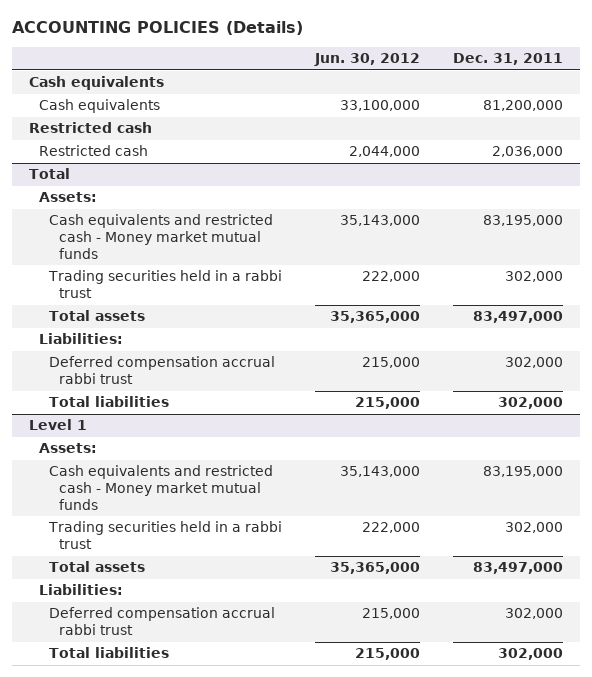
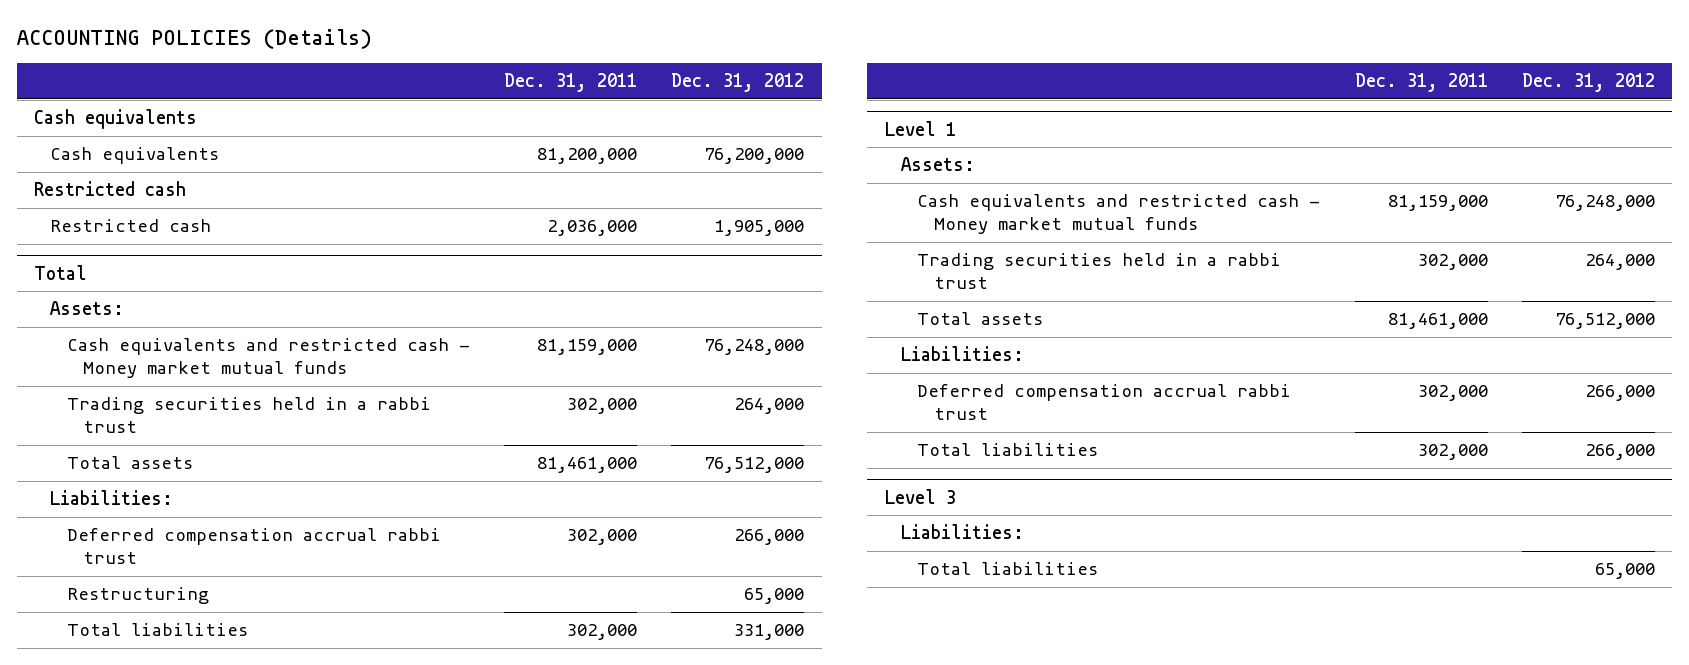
- | Jun. 30, 2012 | Dec. 31, 2011
+ | Dec. 31, 2011 | Dec. 31, 2012
@ Total
- Cash equivalents and restricted cash - Money market mutual funds | 35,143,000 | 83,195,000
+ Cash equivalents and restricted cash - Money market mutual funds | 81,159,000 | 76,248,000
- Total assets | 35,365,000 | 83,497,000
+ Total assets | 81,461,000 | 76,512,000
+ Restructuring | | 65,000
@ Level 1
- Cash equivalents and restricted cash - Money market mutual funds | 35,143,000 | 83,195,000
+ Cash equivalents and restricted cash - Money market mutual funds | 81,159,000 | 76,248,000
- Total assets | 35,365,000 | 83,497,000
+ Total assets | 81,461,000 | 76,512,000
+ Level 3
+ Liabilities:
+ Total liabilities | | 65,000

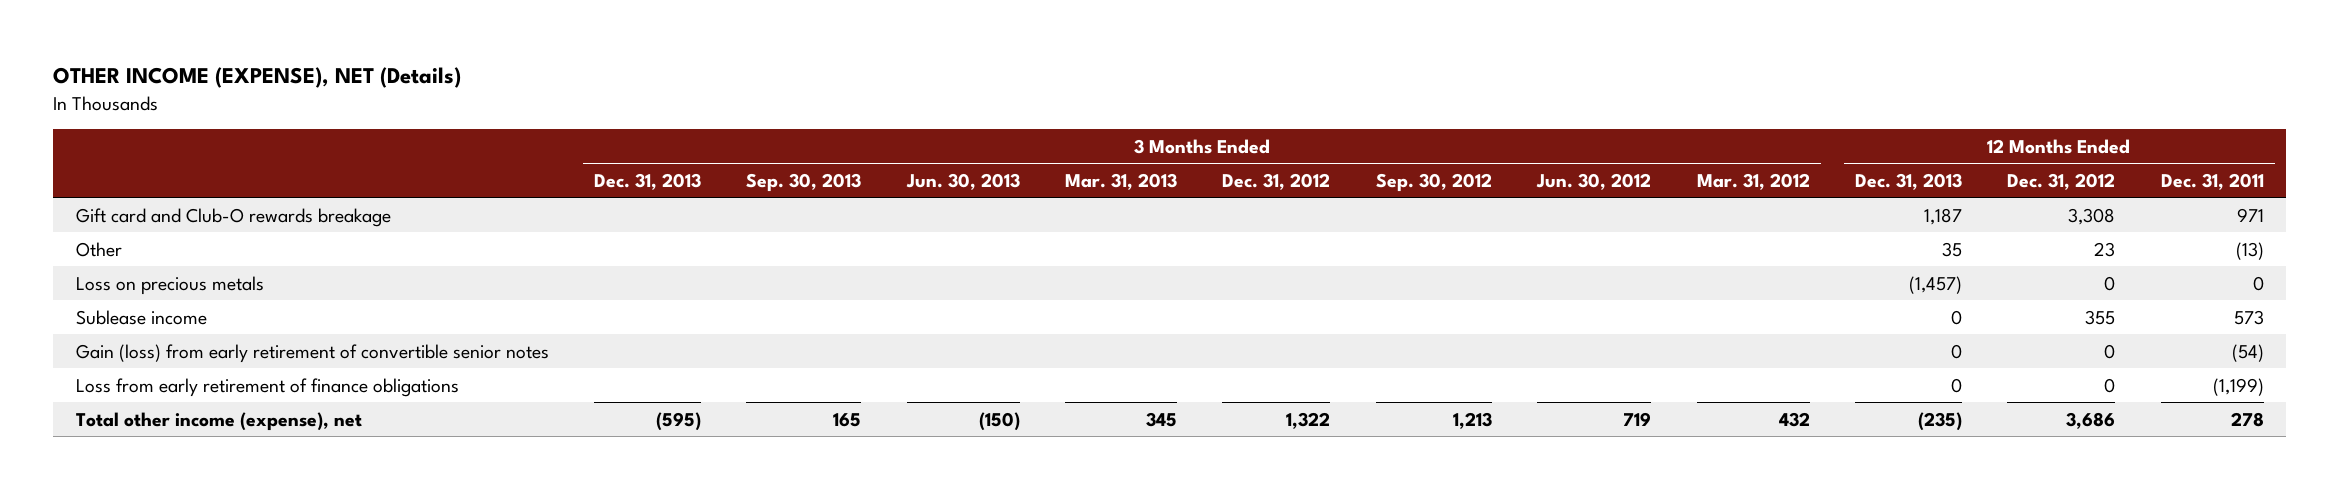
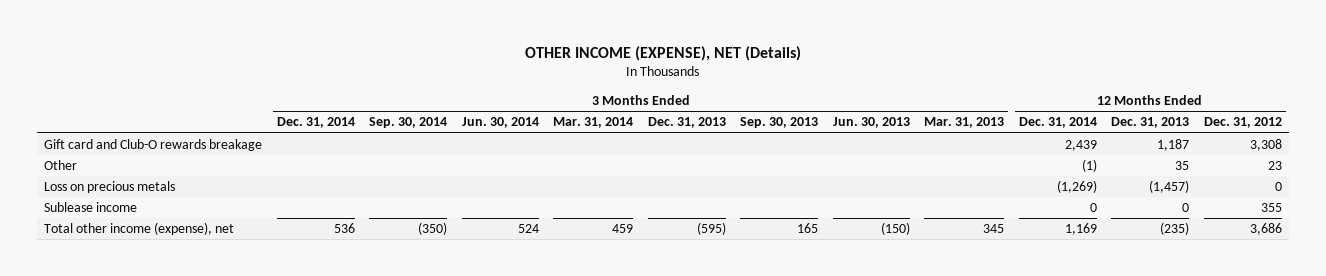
- | 3 Months Ended Dec. 31, 2013 | 3 Months Ended Sep. 30, 2013 | 3 Months Ended Jun. 30, 2013 | 3 Months Ended Mar. 31, 2013 | 3 Months Ended Dec. 31, 2012 | 3 Months Ended Sep. 30, 2012 | 3 Months Ended Jun. 30, 2012 | 3 Months Ended Mar. 31, 2012 | 12 Months Ended Dec. 31, 2013 | 12 Months Ended Dec. 31, 2012 | 12 Months Ended Dec. 31, 2011
+ | 3 Months Ended Dec. 31, 2014 | 3 Months Ended Sep. 30, 2014 | 3 Months Ended Jun. 30, 2014 | 3 Months Ended Mar. 31, 2014 | 3 Months Ended Dec. 31, 2013 | 3 Months Ended Sep. 30, 2013 | 3 Months Ended Jun. 30, 2013 | 3 Months Ended Mar. 31, 2013 | 12 Months Ended Dec. 31, 2014 | 12 Months Ended Dec. 31, 2013 | 12 Months Ended Dec. 31, 2012
- Gain (loss) from early retirement of convertible senior notes | | | | | | | | | 0 | 0 | (54)
- Loss from early retirement of finance obligations | | | | | | | | | 0 | 0 | (1,199)

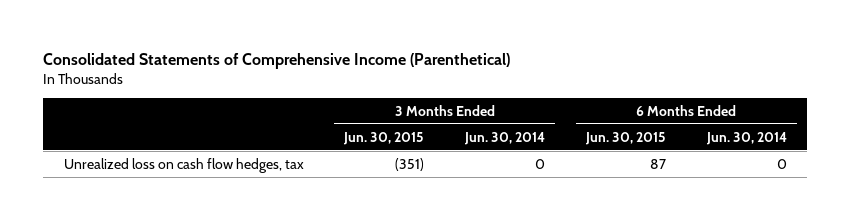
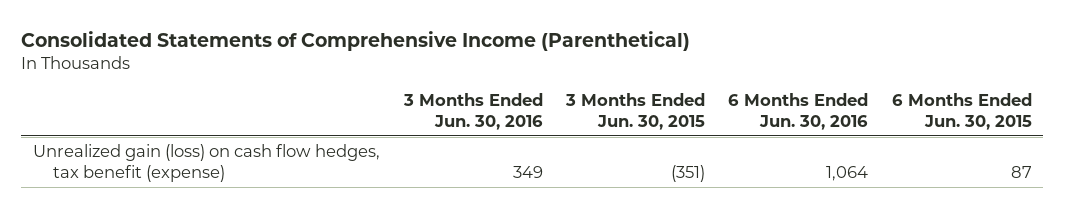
- | 3 Months Ended Jun. 30, 2015 | 3 Months Ended Jun. 30, 2014 | 6 Months Ended Jun. 30, 2015 | 6 Months Ended Jun. 30, 2014
+ | 3 Months Ended Jun. 30, 2016 | 3 Months Ended Jun. 30, 2015 | 6 Months Ended Jun. 30, 2016 | 6 Months Ended Jun. 30, 2015
- Unrealized loss on cash flow hedges, tax | (351) | 0 | 87 | 0
+ Unrealized gain (loss) on cash flow hedges, tax benefit (expense) | 349 | (351) | 1,064 | 87

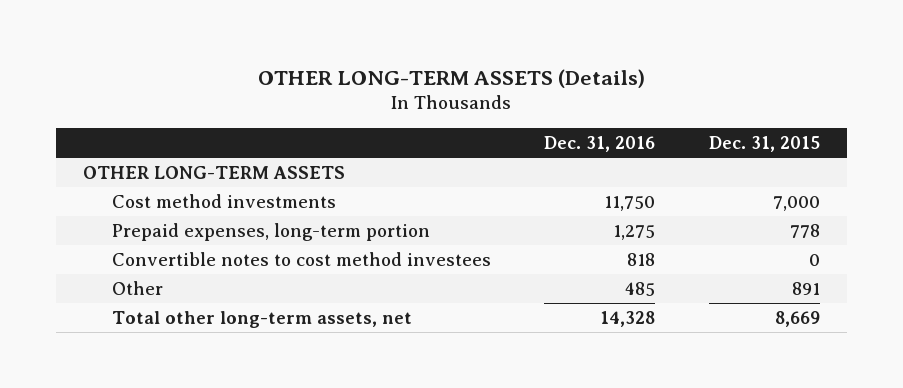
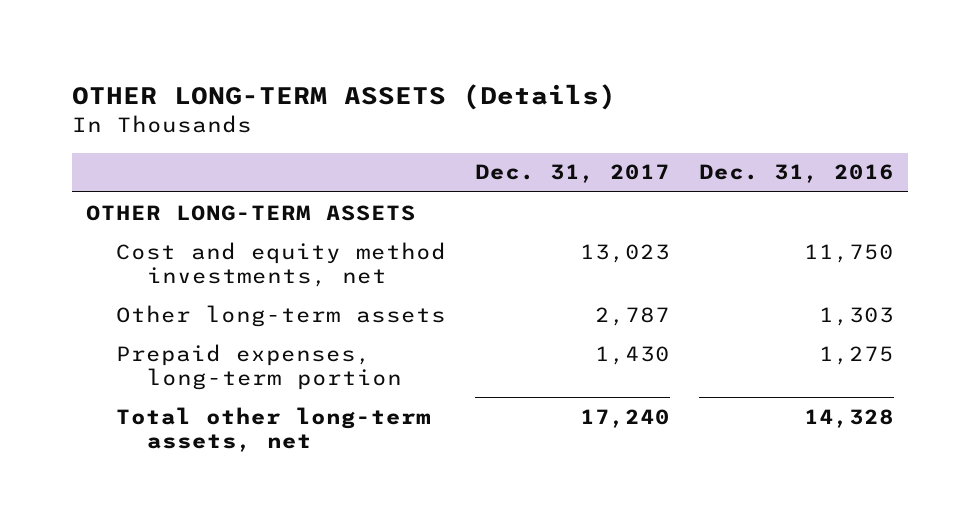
- | Dec. 31, 2016 | Dec. 31, 2015
+ | Dec. 31, 2017 | Dec. 31, 2016
- Cost method investments | 11,750 | 7,000
+ Cost and equity method investments, net | 13,023 | 11,750
+ Other long-term assets | 2,787 | 1,303
- Convertible notes to cost method investees | 818 | 0
- Other | 485 | 891

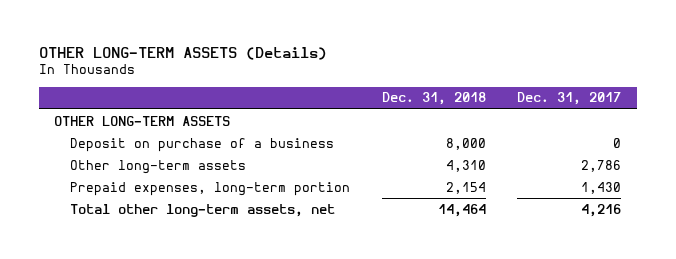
- | Dec. 31, 2017 | Dec. 31, 2016
+ | Dec. 31, 2018 | Dec. 31, 2017
- Cost and equity method investments, net | 13,023 | 11,750
- Other long-term assets | 2,787 | 1,303
+ Deposit on purchase of a business | 8,000 | 0
+ Other long-term assets | 4,310 | 2,786
- Total other long-term assets, net | 17,240 | 14,328
+ Total other long-term assets, net | 14,464 | 4,216

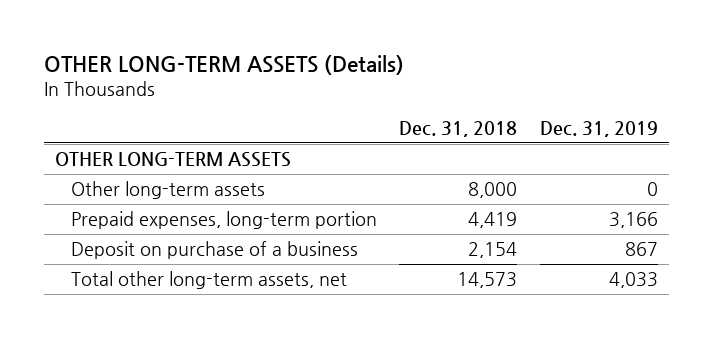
- | Dec. 31, 2018 | Dec. 31, 2017
+ | Dec. 31, 2018 | Dec. 31, 2019
- Deposit on purchase of a business | 8,000 | 0
- Other long-term assets | 4,310 | 2,786
- Prepaid expenses, long-term portion | 2,154 | 1,430
- Total other long-term assets, net | 14,464 | 4,216
+ Other long-term assets | 8,000 | 0
+ Prepaid expenses, long-term portion | 4,419 | 3,166
+ Deposit on purchase of a business | 2,154 | 867
+ Total other long-term assets, net | 14,573 | 4,033

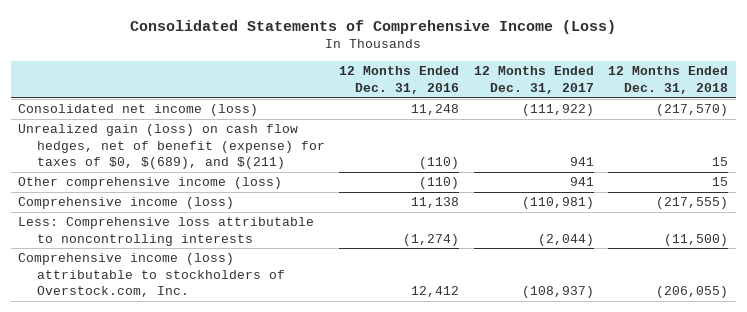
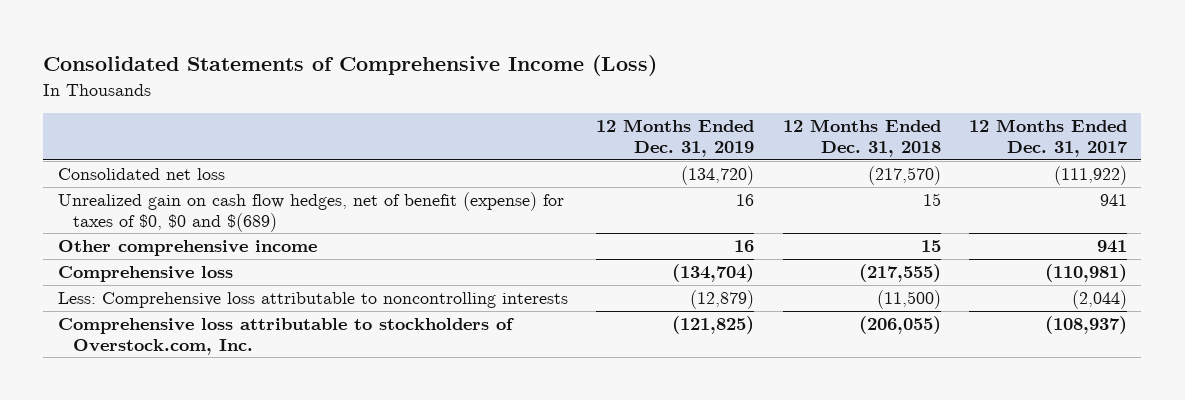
- | 12 Months Ended Dec. 31, 2016 | 12 Months Ended Dec. 31, 2017 | 12 Months Ended Dec. 31, 2018
+ | 12 Months Ended Dec. 31, 2019 | 12 Months Ended Dec. 31, 2018 | 12 Months Ended Dec. 31, 2017
- Consolidated net income (loss) | 11,248 | (111,922) | (217,570)
- Unrealized gain (loss) on cash flow hedges, net of benefit (expense) for taxes of $0, $(689), and $(211) | (110) | 941 | 15
- Other comprehensive income (loss) | (110) | 941 | 15
- Comprehensive income (loss) | 11,138 | (110,981) | (217,555)
+ Consolidated net loss | (134,720) | (217,570) | (111,922)
+ Unrealized gain on cash flow hedges, net of benefit (expense) for taxes of $0, $0 and $(689) | 16 | 15 | 941
+ Other comprehensive income | 16 | 15 | 941
+ Comprehensive loss | (134,704) | (217,555) | (110,981)
- Comprehensive income (loss) attributable to stockholders of Overstock.com, Inc. | 12,412 | (108,937) | (206,055)
+ Comprehensive loss attributable to stockholders of Overstock.com, Inc. | (121,825) | (206,055) | (108,937)

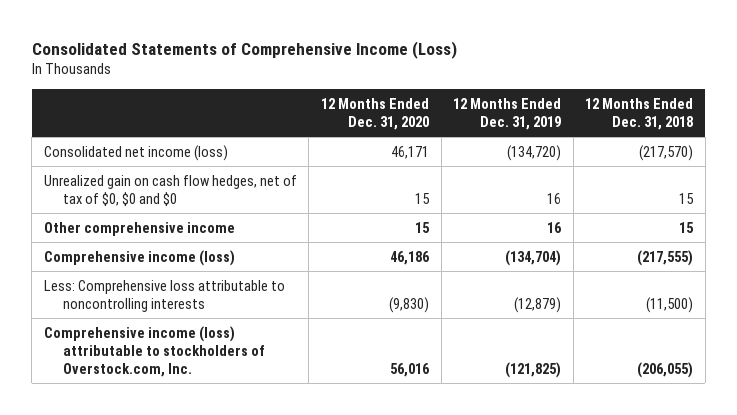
- | 12 Months Ended Dec. 31, 2019 | 12 Months Ended Dec. 31, 2018 | 12 Months Ended Dec. 31, 2017
+ | 12 Months Ended Dec. 31, 2020 | 12 Months Ended Dec. 31, 2019 | 12 Months Ended Dec. 31, 2018
- Consolidated net loss | (134,720) | (217,570) | (111,922)
- Unrealized gain on cash flow hedges, net of benefit (expense) for taxes of $0, $0 and $(689) | 16 | 15 | 941
+ Consolidated net income (loss) | 46,171 | (134,720) | (217,570)
+ Unrealized gain on cash flow hedges, net of tax of $0, $0 and $0 | 15 | 16 | 15
- Comprehensive loss | (134,704) | (217,555) | (110,981)
+ Comprehensive income (loss) | 46,186 | (134,704) | (217,555)
- Comprehensive loss attributable to stockholders of Overstock.com, Inc. | (121,825) | (206,055) | (108,937)
+ Comprehensive income (loss) attributable to stockholders of Overstock.com, Inc. | 56,016 | (121,825) | (206,055)

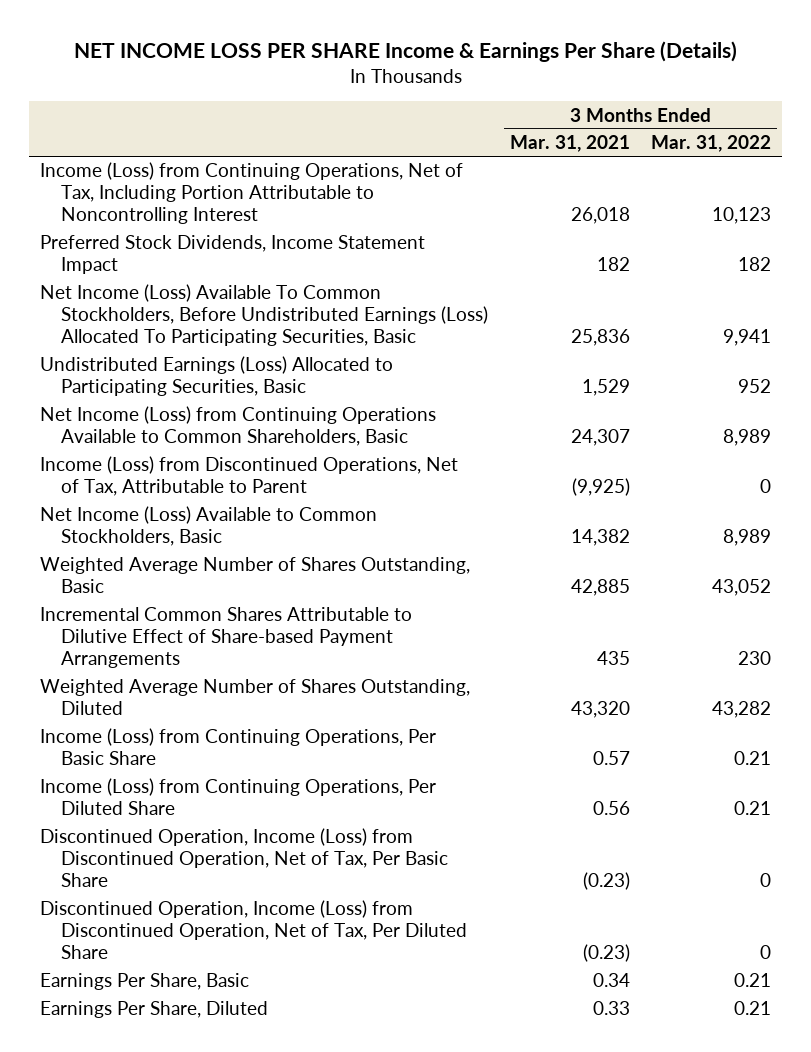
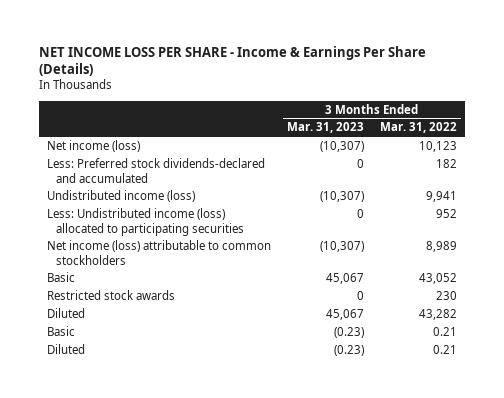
- NET INCOME LOSS PER SHARE Income & Earnings Per Share (Details)
+ NET INCOME LOSS PER SHARE - Income & Earnings Per Share (Details)
- | 3 Months Ended Mar. 31, 2021 | 3 Months Ended Mar. 31, 2022
+ | 3 Months Ended Mar. 31, 2023 | 3 Months Ended Mar. 31, 2022
- Income (Loss) from Continuing Operations, Net of Tax, Including Portion Attributable to Noncontrolling Interest | 26,018 | 10,123
- Preferred Stock Dividends, Income Statement Impact | 182 | 182
- Net Income (Loss) Available To Common Stockholders, Before Undistributed Earnings (Loss) Allocated To Participating Securities, Basic | 25,836 | 9,941
- Undistributed Earnings (Loss) Allocated to Participating Securities, Basic | 1,529 | 952
- Net Income (Loss) from Continuing Operations Available to Common Shareholders, Basic | 24,307 | 8,989
- Income (Loss) from Discontinued Operations, Net of Tax, Attributable to Parent | (9,925) | 0
- Net Income (Loss) Available to Common Stockholders, Basic | 14,382 | 8,989
- Weighted Average Number of Shares Outstanding, Basic | 42,885 | 43,052
- Incremental Common Shares Attributable to Dilutive Effect of Share-based Payment Arrangements | 435 | 230
- Weighted Average Number of Shares Outstanding, Diluted | 43,320 | 43,282
- Income (Loss) from Continuing Operations, Per Basic Share | 0.57 | 0.21
- Income (Loss) from Continuing Operations, Per Diluted Share | 0.56 | 0.21
- Discontinued Operation, Income (Loss) from Discontinued Operation, Net of Tax, Per Basic Share | (0.23) | 0
- Discontinued Operation, Income (Loss) from Discontinued Operation, Net of Tax, Per Diluted Share | (0.23) | 0
- Earnings Per Share, Basic | 0.34 | 0.21
- Earnings Per Share, Diluted | 0.33 | 0.21
+ Net income (loss) | (10,307) | 10,123
+ Less: Preferred stock dividends-declared and accumulated | 0 | 182
+ Undistributed income (loss) | (10,307) | 9,941
+ Less: Undistributed income (loss) allocated to participating securities | 0 | 952
+ Net income (loss) attributable to common stockholders | (10,307) | 8,989
+ Basic | 45,067 | 43,052
+ Restricted stock awards | 0 | 230
+ Diluted | 45,067 | 43,282
+ Basic | (0.23) | 0.21
+ Diluted | (0.23) | 0.21

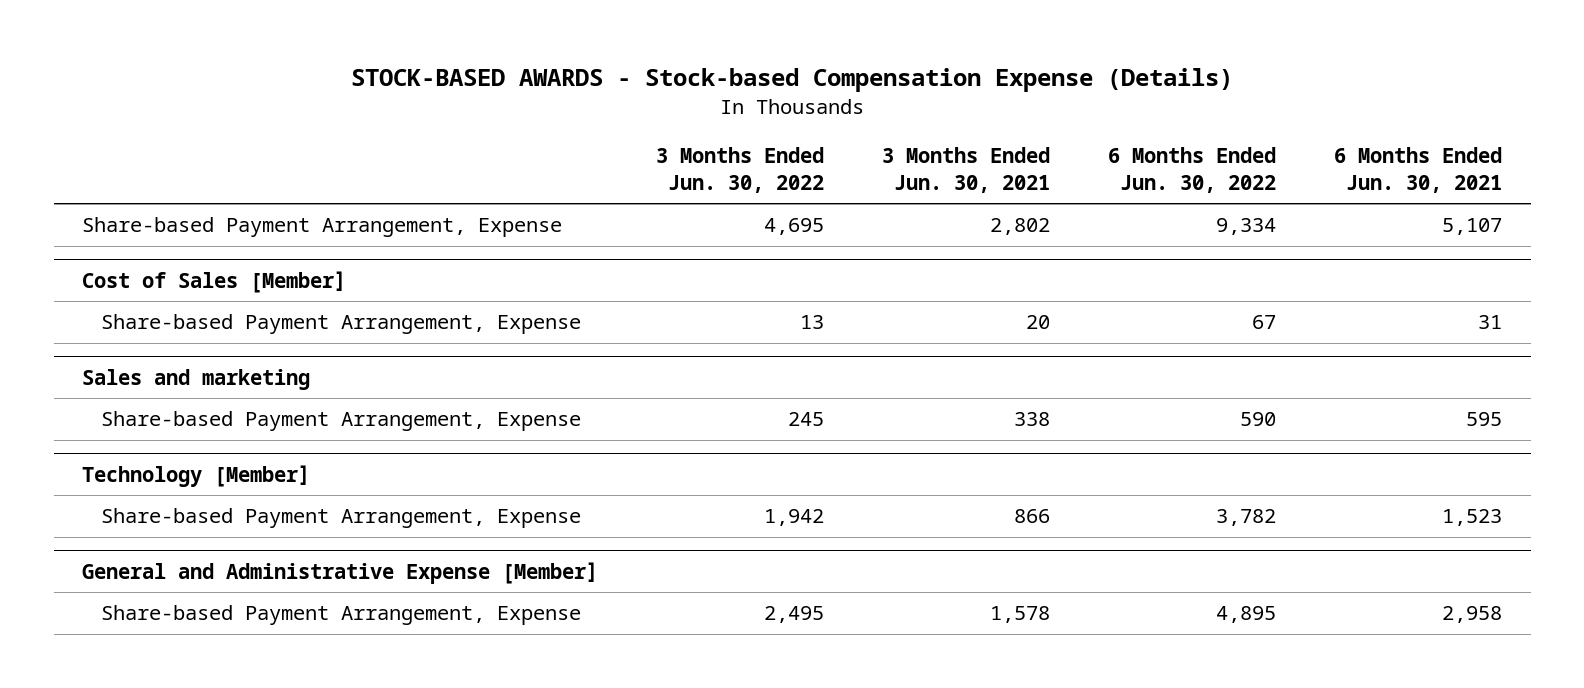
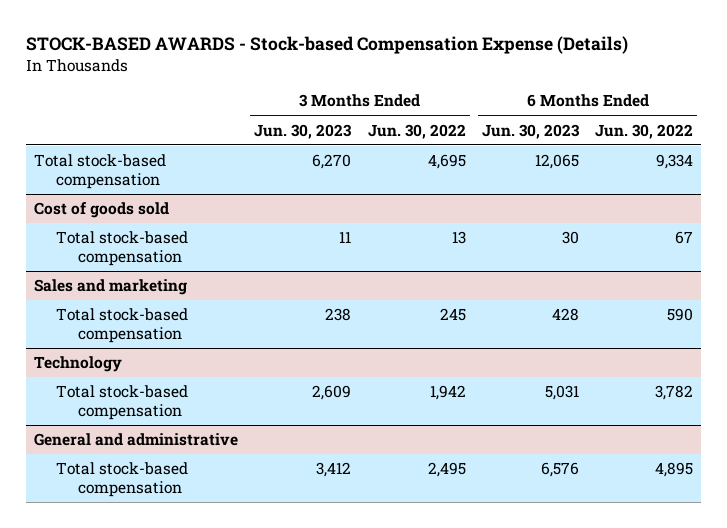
- | 3 Months Ended Jun. 30, 2022 | 3 Months Ended Jun. 30, 2021 | 6 Months Ended Jun. 30, 2022 | 6 Months Ended Jun. 30, 2021
+ | 3 Months Ended Jun. 30, 2023 | 3 Months Ended Jun. 30, 2022 | 6 Months Ended Jun. 30, 2023 | 6 Months Ended Jun. 30, 2022
- Share-based Payment Arrangement, Expense | 4,695 | 2,802 | 9,334 | 5,107
- Cost of Sales [Member]
- Share-based Payment Arrangement, Expense | 13 | 20 | 67 | 31
+ Total stock-based compensation | 6,270 | 4,695 | 12,065 | 9,334
+ Cost of goods sold
+ Total stock-based compensation | 11 | 13 | 30 | 67
@ Sales and marketing
- Share-based Payment Arrangement, Expense | 245 | 338 | 590 | 595
- Technology [Member]
- Share-based Payment Arrangement, Expense | 1,942 | 866 | 3,782 | 1,523
- General and Administrative Expense [Member]
- Share-based Payment Arrangement, Expense | 2,495 | 1,578 | 4,895 | 2,958
@ Sales and marketing
+ Total stock-based compensation | 238 | 245 | 428 | 590
+ Technology
+ Total stock-based compensation | 2,609 | 1,942 | 5,031 | 3,782
+ General and administrative
+ Total stock-based compensation | 3,412 | 2,495 | 6,576 | 4,895

